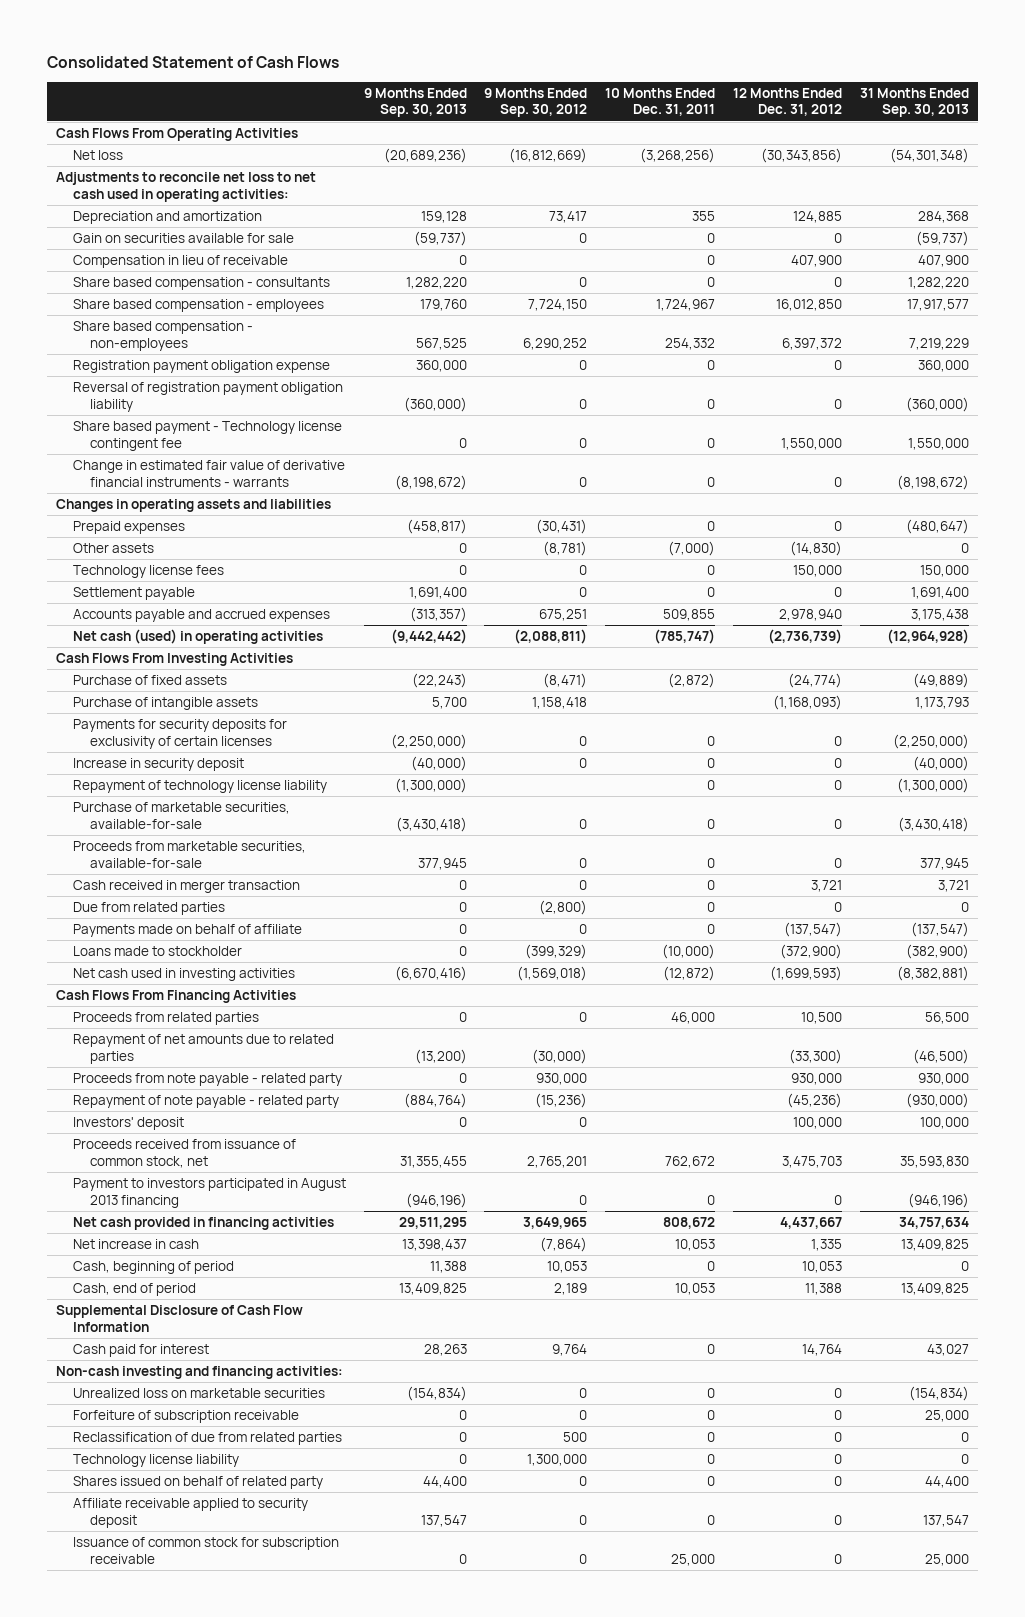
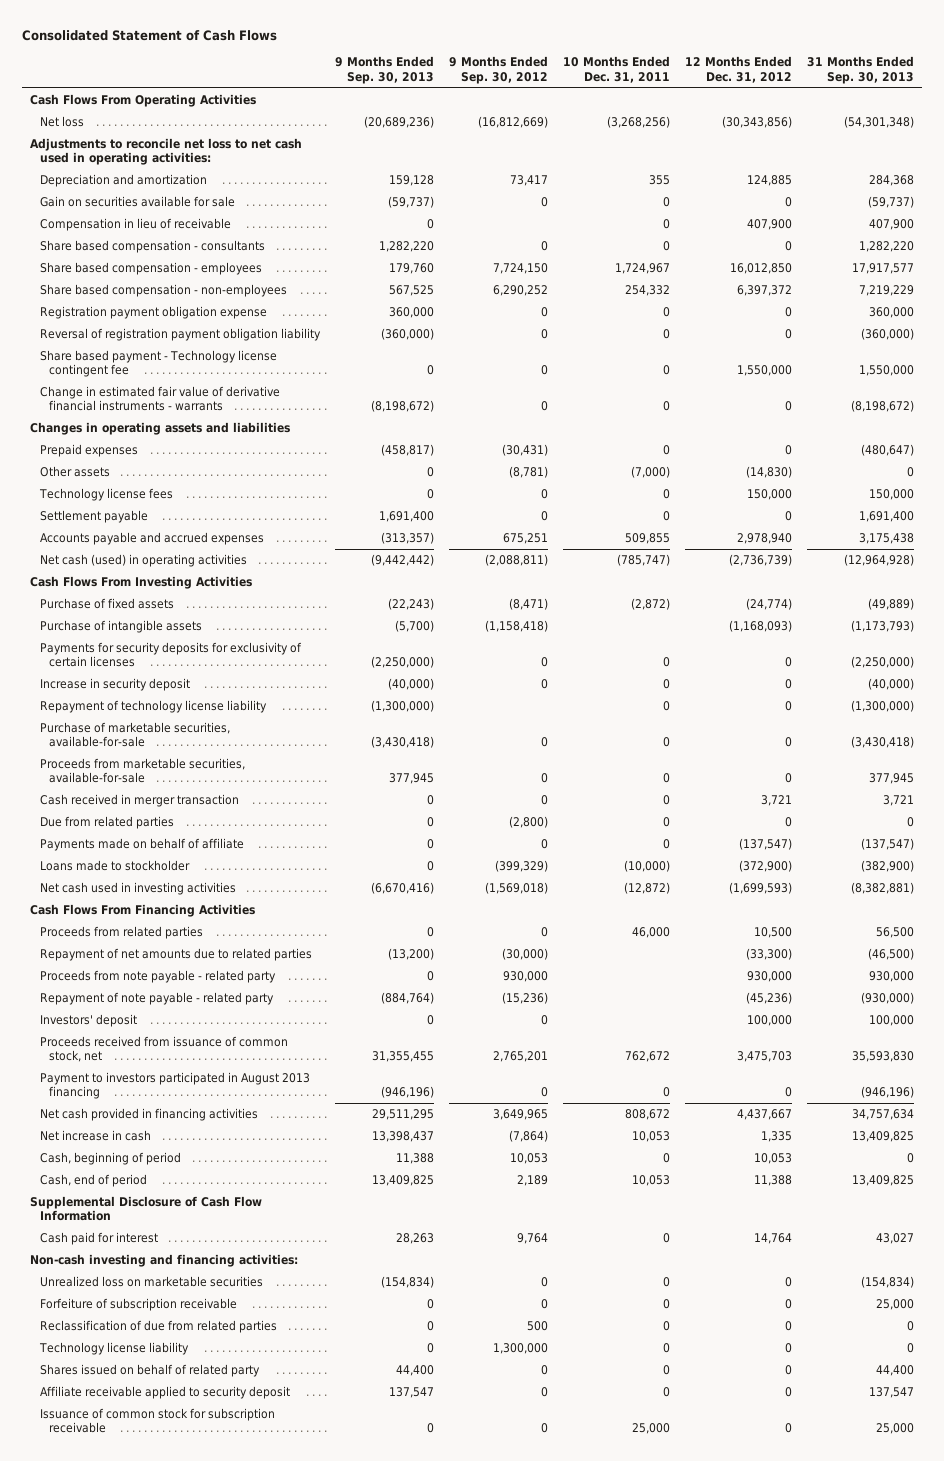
- Purchase of intangible assets | 5,700 | 1,158,418 | | (1,168,093) | 1,173,793
+ Purchase of intangible assets | (5,700) | (1,158,418) | | (1,168,093) | (1,173,793)

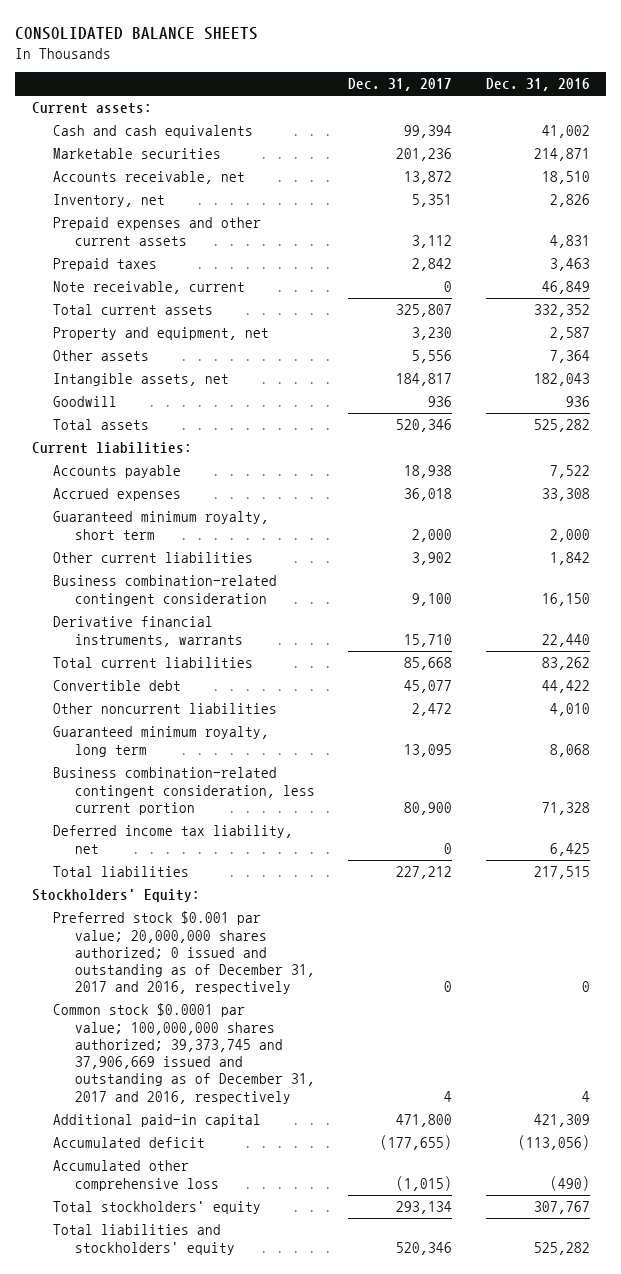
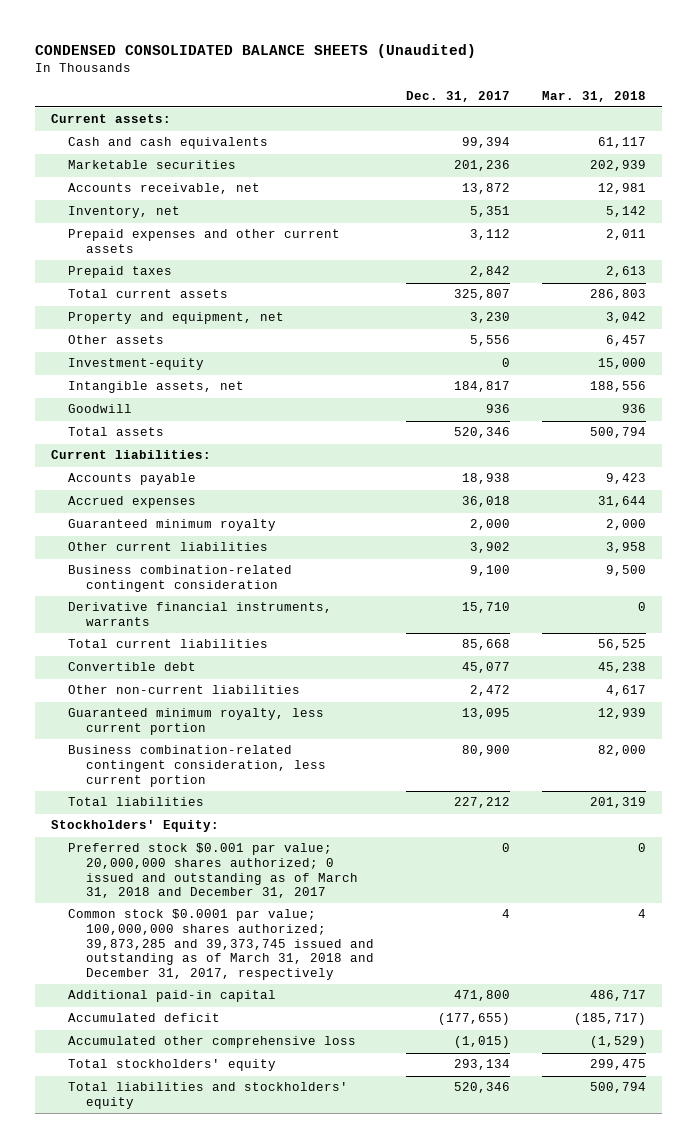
- CONSOLIDATED BALANCE SHEETS
+ CONDENSED CONSOLIDATED BALANCE SHEETS (Unaudited)
- | Dec. 31, 2017 | Dec. 31, 2016
+ | Dec. 31, 2017 | Mar. 31, 2018
- Note receivable, current | 0 | 46,849
+ Investment-equity | 0 | 15,000
- Guaranteed minimum royalty, short term | 2,000 | 2,000
+ Guaranteed minimum royalty | 2,000 | 2,000
- Other noncurrent liabilities | 2,472 | 4,010
- Guaranteed minimum royalty, long term | 13,095 | 8,068
+ Other non-current liabilities | 2,472 | 4,617
+ Guaranteed minimum royalty, less current portion | 13,095 | 12,939
- Deferred income tax liability, net | 0 | 6,425
- Preferred stock $0.001 par value; 20,000,000 shares authorized; 0 issued and outstanding as of December 31, 2017 and 2016, respectively | 0 | 0
- Common stock $0.0001 par value; 100,000,000 shares authorized; 39,373,745 and 37,906,669 issued and outstanding as of December 31, 2017 and 2016, respectively | 4 | 4
+ Preferred stock $0.001 par value; 20,000,000 shares authorized; 0 issued and outstanding as of March 31, 2018 and December 31, 2017 | 0 | 0
+ Common stock $0.0001 par value; 100,000,000 shares authorized; 39,873,285 and 39,373,745 issued and outstanding as of March 31, 2018 and December 31, 2017, respectively | 4 | 4

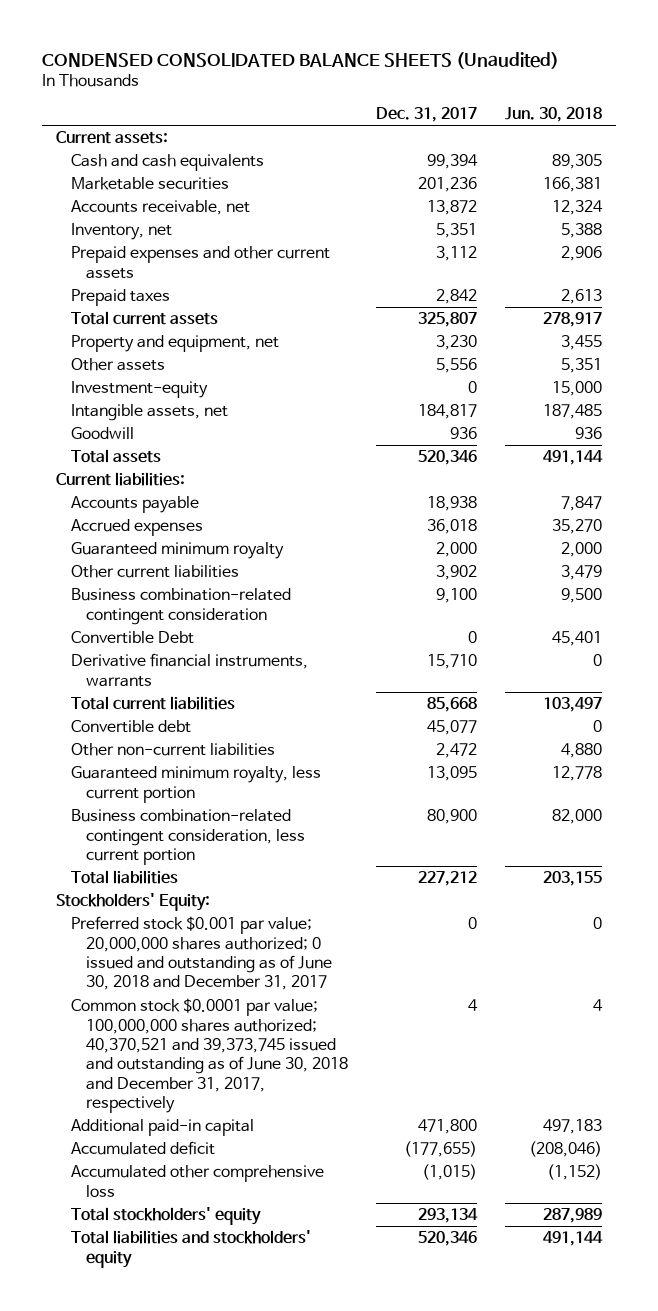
- | Dec. 31, 2017 | Mar. 31, 2018
+ | Dec. 31, 2017 | Jun. 30, 2018
+ Convertible Debt | 0 | 45,401
- Preferred stock $0.001 par value; 20,000,000 shares authorized; 0 issued and outstanding as of March 31, 2018 and December 31, 2017 | 0 | 0
- Common stock $0.0001 par value; 100,000,000 shares authorized; 39,873,285 and 39,373,745 issued and outstanding as of March 31, 2018 and December 31, 2017, respectively | 4 | 4
+ Preferred stock $0.001 par value; 20,000,000 shares authorized; 0 issued and outstanding as of June 30, 2018 and December 31, 2017 | 0 | 0
+ Common stock $0.0001 par value; 100,000,000 shares authorized; 40,370,521 and 39,373,745 issued and outstanding as of June 30, 2018 and December 31, 2017, respectively | 4 | 4

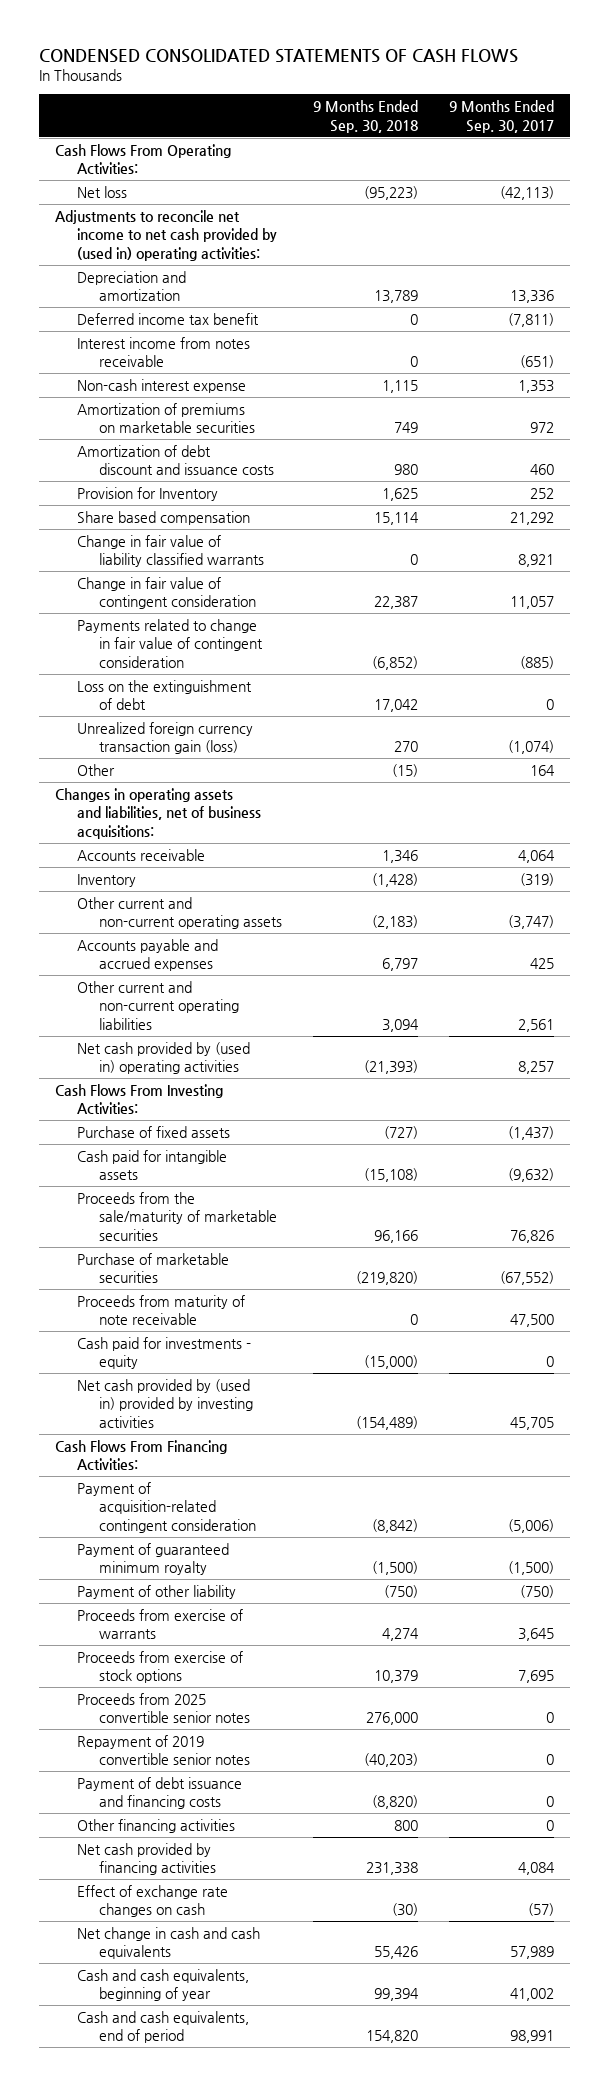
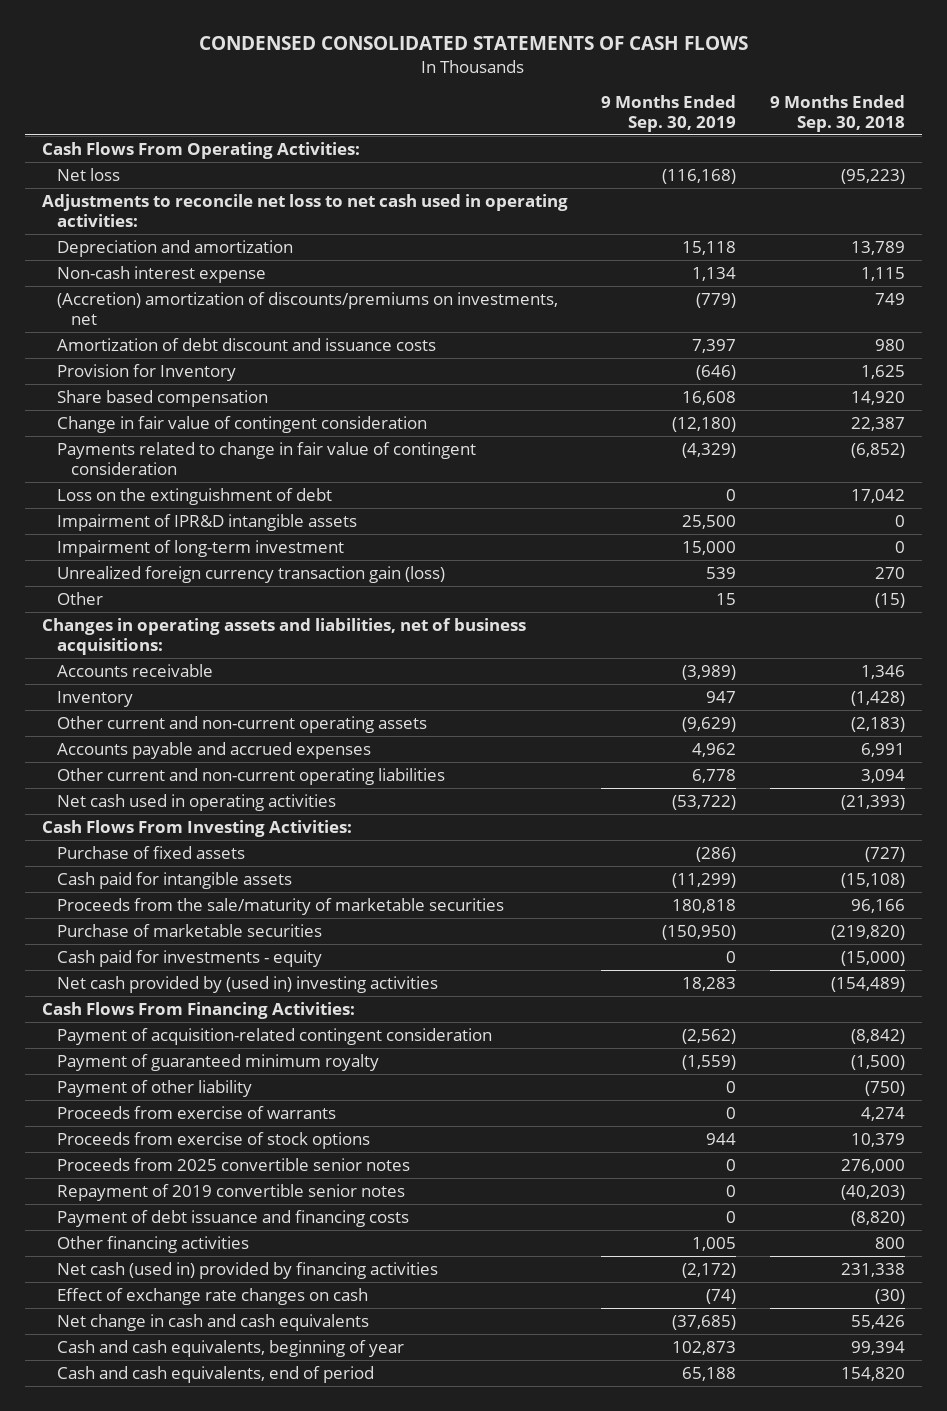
- | 9 Months Ended Sep. 30, 2018 | 9 Months Ended Sep. 30, 2017
+ | 9 Months Ended Sep. 30, 2019 | 9 Months Ended Sep. 30, 2018
- Adjustments to reconcile net income to net cash provided by (used in) operating activities:
+ Adjustments to reconcile net loss to net cash used in operating activities:
- Deferred income tax benefit | 0 | (7,811)
- Interest income from notes receivable | 0 | (651)
- Amortization of premiums on marketable securities | 749 | 972
+ (Accretion) amortization of discounts/premiums on investments, net | (779) | 749
- Share based compensation | 15,114 | 21,292
- Change in fair value of liability classified warrants | 0 | 8,921
+ Share based compensation | 16,608 | 14,920
+ Impairment of IPR&D intangible assets | 25,500 | 0
+ Impairment of long-term investment | 15,000 | 0
- Accounts payable and accrued expenses | 6,797 | 425
+ Accounts payable and accrued expenses | 4,962 | 6,991
- Net cash provided by (used in) operating activities | (21,393) | 8,257
+ Net cash used in operating activities | (53,722) | (21,393)
- Proceeds from maturity of note receivable | 0 | 47,500
- Net cash provided by (used in) provided by investing activities | (154,489) | 45,705
+ Net cash provided by (used in) investing activities | 18,283 | (154,489)
- Net cash provided by financing activities | 231,338 | 4,084
+ Net cash (used in) provided by financing activities | (2,172) | 231,338

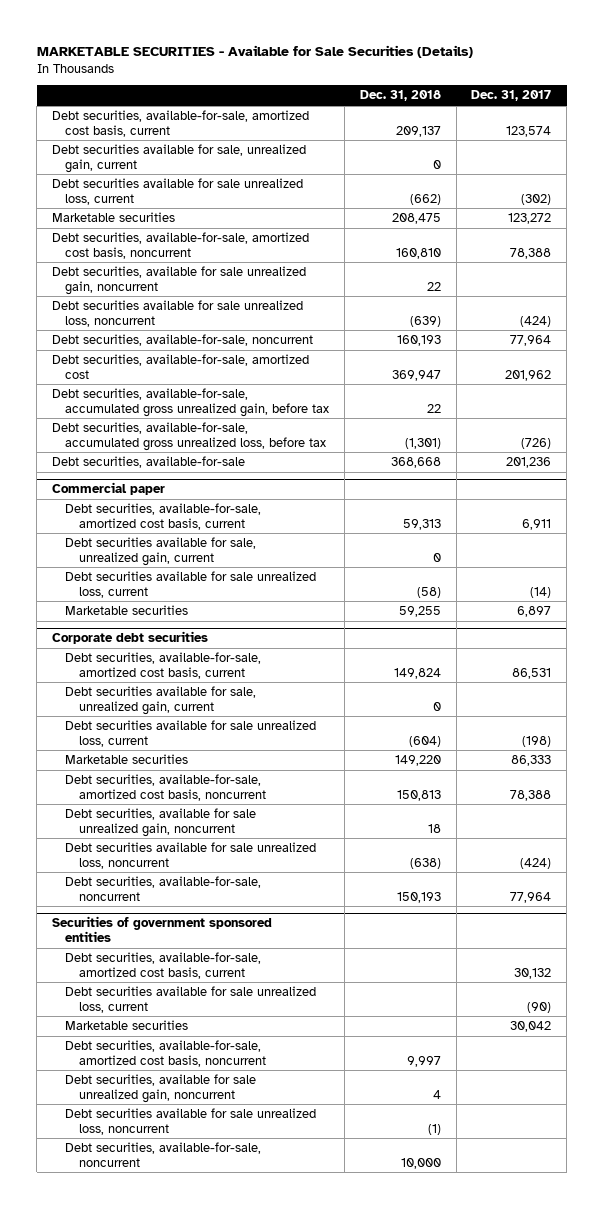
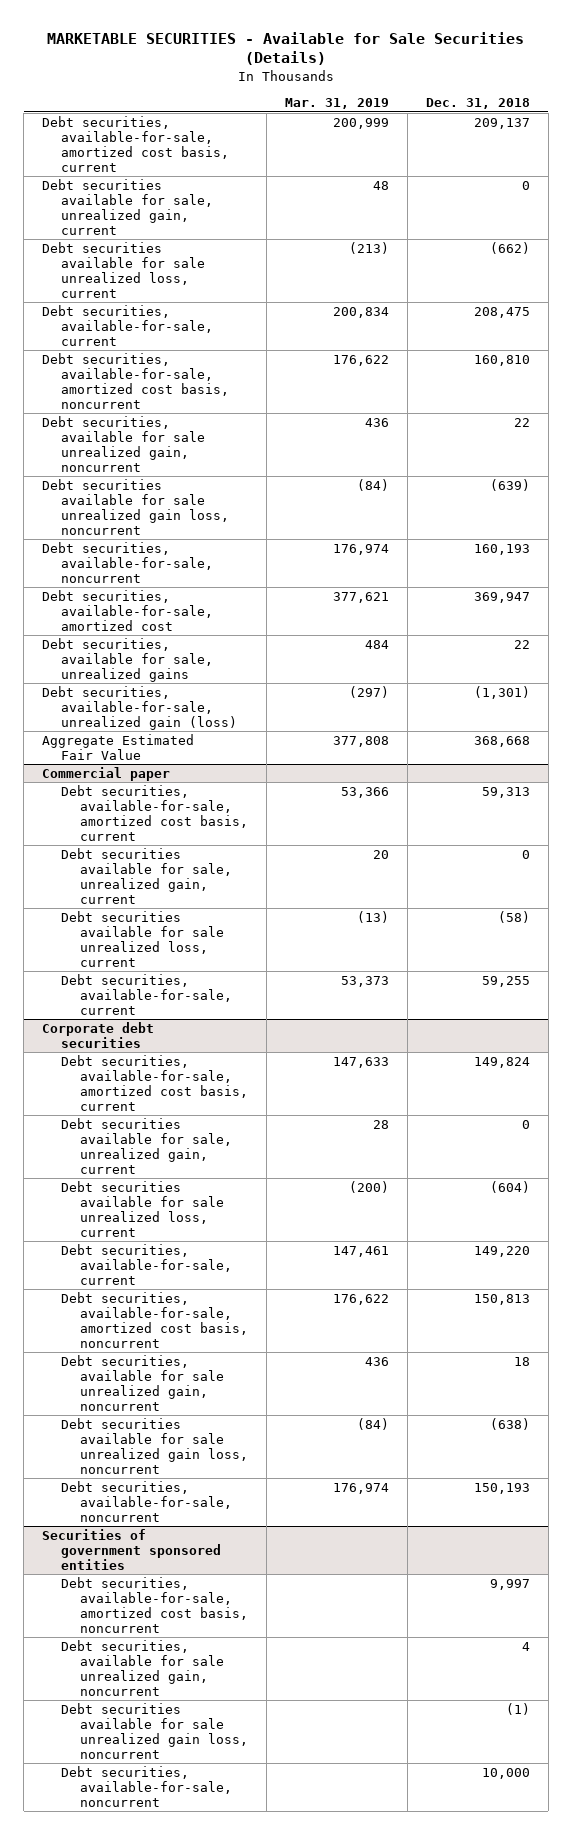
- | Dec. 31, 2018 | Dec. 31, 2017
+ | Mar. 31, 2019 | Dec. 31, 2018
- Marketable securities | 208,475 | 123,272
+ Debt securities, available-for-sale, current | 200,834 | 208,475
- Debt securities available for sale unrealized loss, noncurrent | (639) | (424)
+ Debt securities available for sale unrealized gain loss, noncurrent | (84) | (639)
- Debt securities, available-for-sale, accumulated gross unrealized gain, before tax | 22 |
- Debt securities, available-for-sale, accumulated gross unrealized loss, before tax | (1,301) | (726)
- Debt securities, available-for-sale | 368,668 | 201,236
+ Debt securities, available for sale, unrealized gains | 484 | 22
+ Debt securities, available-for-sale, unrealized gain (loss) | (297) | (1,301)
+ Aggregate Estimated Fair Value | 377,808 | 368,668
@ Commercial paper
- Marketable securities | 59,255 | 6,897
+ Debt securities, available-for-sale, current | 53,373 | 59,255
@ Corporate debt securities
- Marketable securities | 149,220 | 86,333
+ Debt securities, available-for-sale, current | 147,461 | 149,220
- Debt securities available for sale unrealized loss, noncurrent | (638) | (424)
+ Debt securities available for sale unrealized gain loss, noncurrent | (84) | (638)
@ Securities of government sponsored entities
- Debt securities, available-for-sale, amortized cost basis, current | | 30,132
- Debt securities available for sale unrealized loss, current | | (90)
- Marketable securities | | 30,042
- Debt securities available for sale unrealized loss, noncurrent | (1) |
+ Debt securities available for sale unrealized gain loss, noncurrent | | (1)

